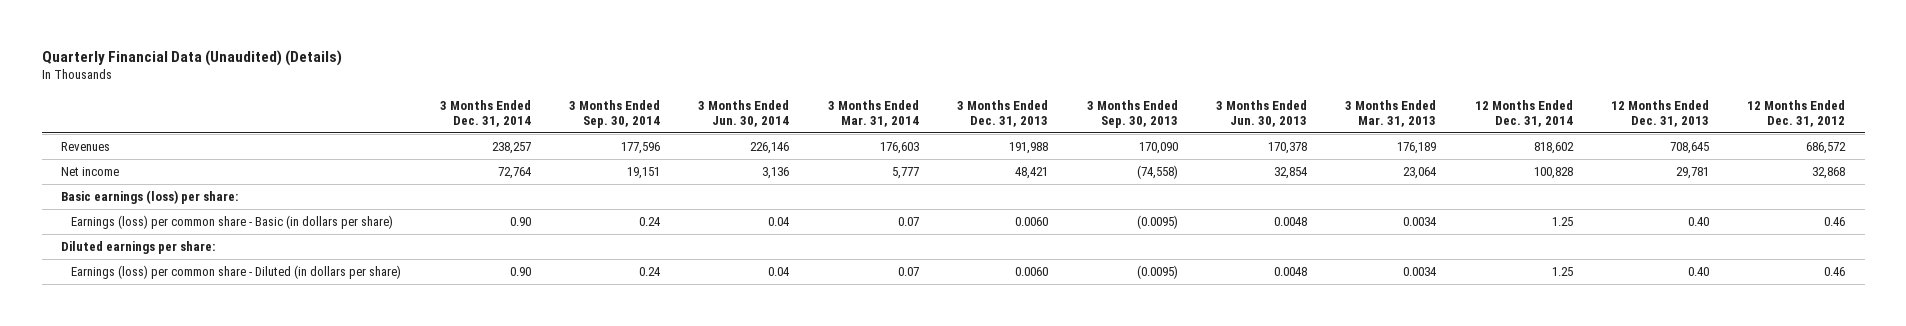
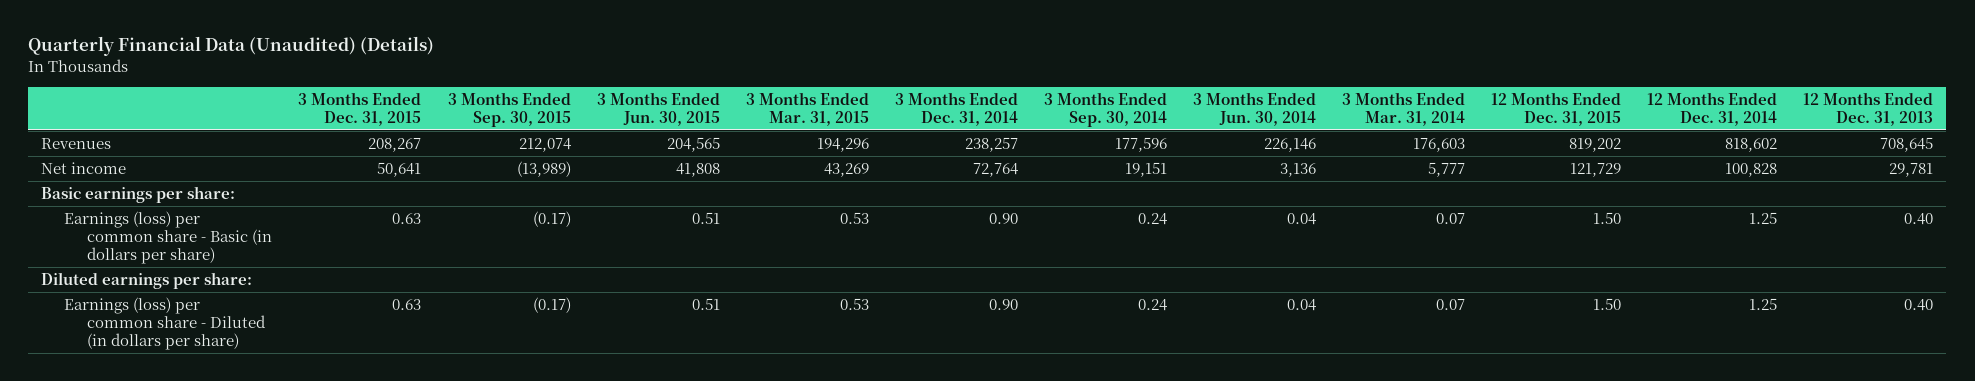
- | 3 Months Ended Dec. 31, 2014 | 3 Months Ended Sep. 30, 2014 | 3 Months Ended Jun. 30, 2014 | 3 Months Ended Mar. 31, 2014 | 3 Months Ended Dec. 31, 2013 | 3 Months Ended Sep. 30, 2013 | 3 Months Ended Jun. 30, 2013 | 3 Months Ended Mar. 31, 2013 | 12 Months Ended Dec. 31, 2014 | 12 Months Ended Dec. 31, 2013 | 12 Months Ended Dec. 31, 2012
+ | 3 Months Ended Dec. 31, 2015 | 3 Months Ended Sep. 30, 2015 | 3 Months Ended Jun. 30, 2015 | 3 Months Ended Mar. 31, 2015 | 3 Months Ended Dec. 31, 2014 | 3 Months Ended Sep. 30, 2014 | 3 Months Ended Jun. 30, 2014 | 3 Months Ended Mar. 31, 2014 | 12 Months Ended Dec. 31, 2015 | 12 Months Ended Dec. 31, 2014 | 12 Months Ended Dec. 31, 2013
- Basic earnings (loss) per share:
+ Basic earnings per share:

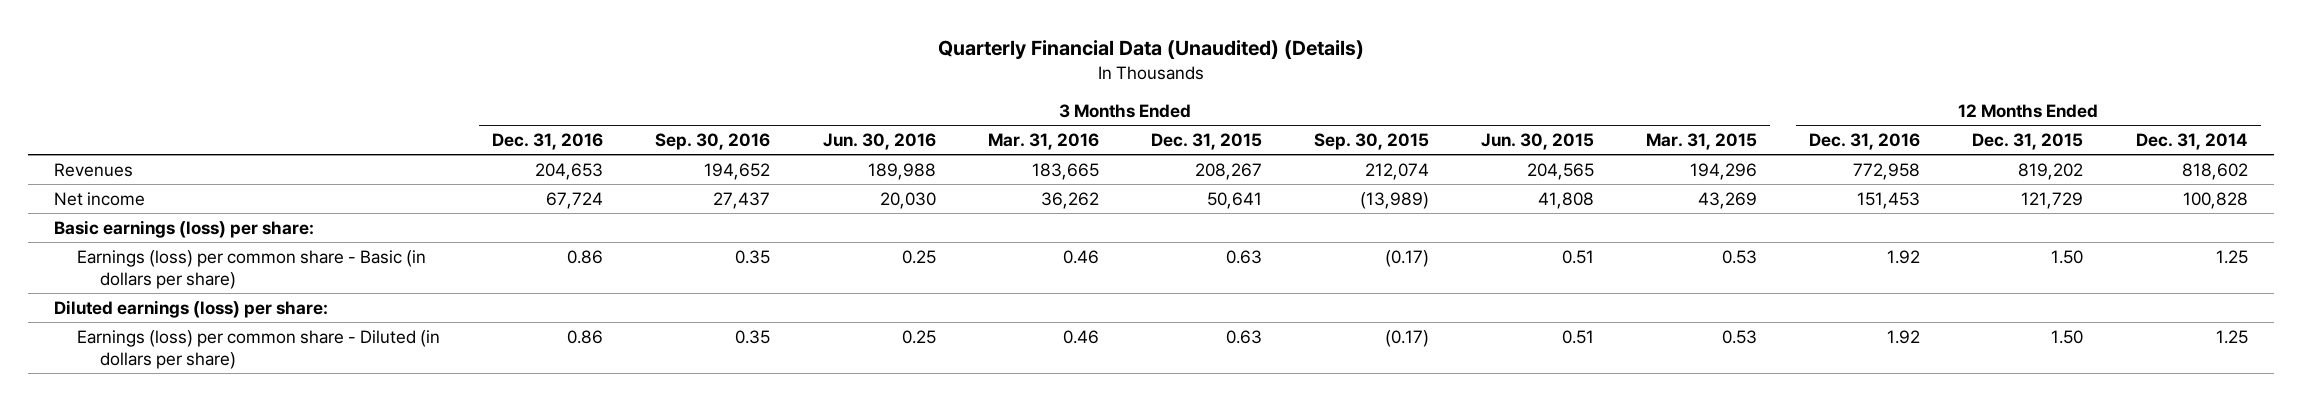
- | 3 Months Ended Dec. 31, 2015 | 3 Months Ended Sep. 30, 2015 | 3 Months Ended Jun. 30, 2015 | 3 Months Ended Mar. 31, 2015 | 3 Months Ended Dec. 31, 2014 | 3 Months Ended Sep. 30, 2014 | 3 Months Ended Jun. 30, 2014 | 3 Months Ended Mar. 31, 2014 | 12 Months Ended Dec. 31, 2015 | 12 Months Ended Dec. 31, 2014 | 12 Months Ended Dec. 31, 2013
+ | 3 Months Ended Dec. 31, 2016 | 3 Months Ended Sep. 30, 2016 | 3 Months Ended Jun. 30, 2016 | 3 Months Ended Mar. 31, 2016 | 3 Months Ended Dec. 31, 2015 | 3 Months Ended Sep. 30, 2015 | 3 Months Ended Jun. 30, 2015 | 3 Months Ended Mar. 31, 2015 | 12 Months Ended Dec. 31, 2016 | 12 Months Ended Dec. 31, 2015 | 12 Months Ended Dec. 31, 2014
- Basic earnings per share:
+ Basic earnings (loss) per share:
- Diluted earnings per share:
+ Diluted earnings (loss) per share:

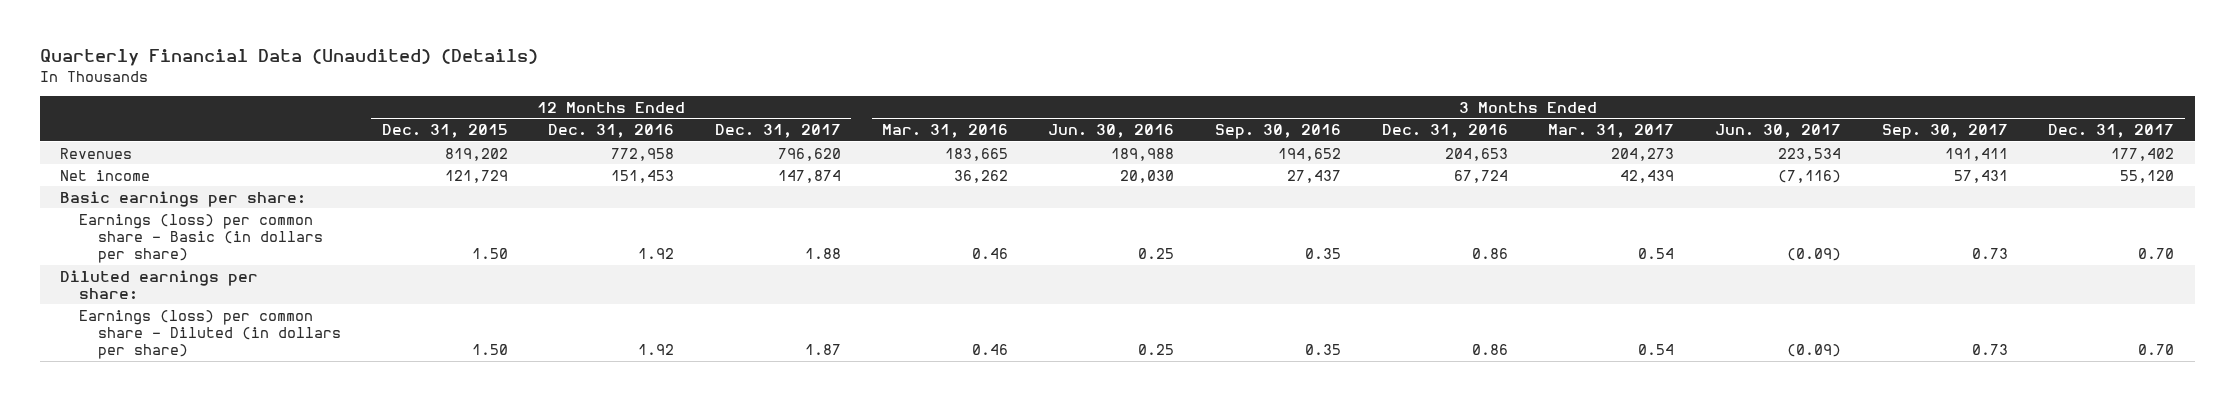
- | 3 Months Ended Dec. 31, 2016 | 3 Months Ended Sep. 30, 2016 | 3 Months Ended Jun. 30, 2016 | 3 Months Ended Mar. 31, 2016 | 3 Months Ended Dec. 31, 2015 | 3 Months Ended Sep. 30, 2015 | 3 Months Ended Jun. 30, 2015 | 3 Months Ended Mar. 31, 2015 | 12 Months Ended Dec. 31, 2016 | 12 Months Ended Dec. 31, 2015 | 12 Months Ended Dec. 31, 2014
+ | 12 Months Ended Dec. 31, 2015 | 12 Months Ended Dec. 31, 2016 | 12 Months Ended Dec. 31, 2017 | 3 Months Ended Mar. 31, 2016 | 3 Months Ended Jun. 30, 2016 | 3 Months Ended Sep. 30, 2016 | 3 Months Ended Dec. 31, 2016 | 3 Months Ended Mar. 31, 2017 | 3 Months Ended Jun. 30, 2017 | 3 Months Ended Sep. 30, 2017 | 3 Months Ended Dec. 31, 2017
- Basic earnings (loss) per share:
+ Basic earnings per share:
- Diluted earnings (loss) per share:
+ Diluted earnings per share:

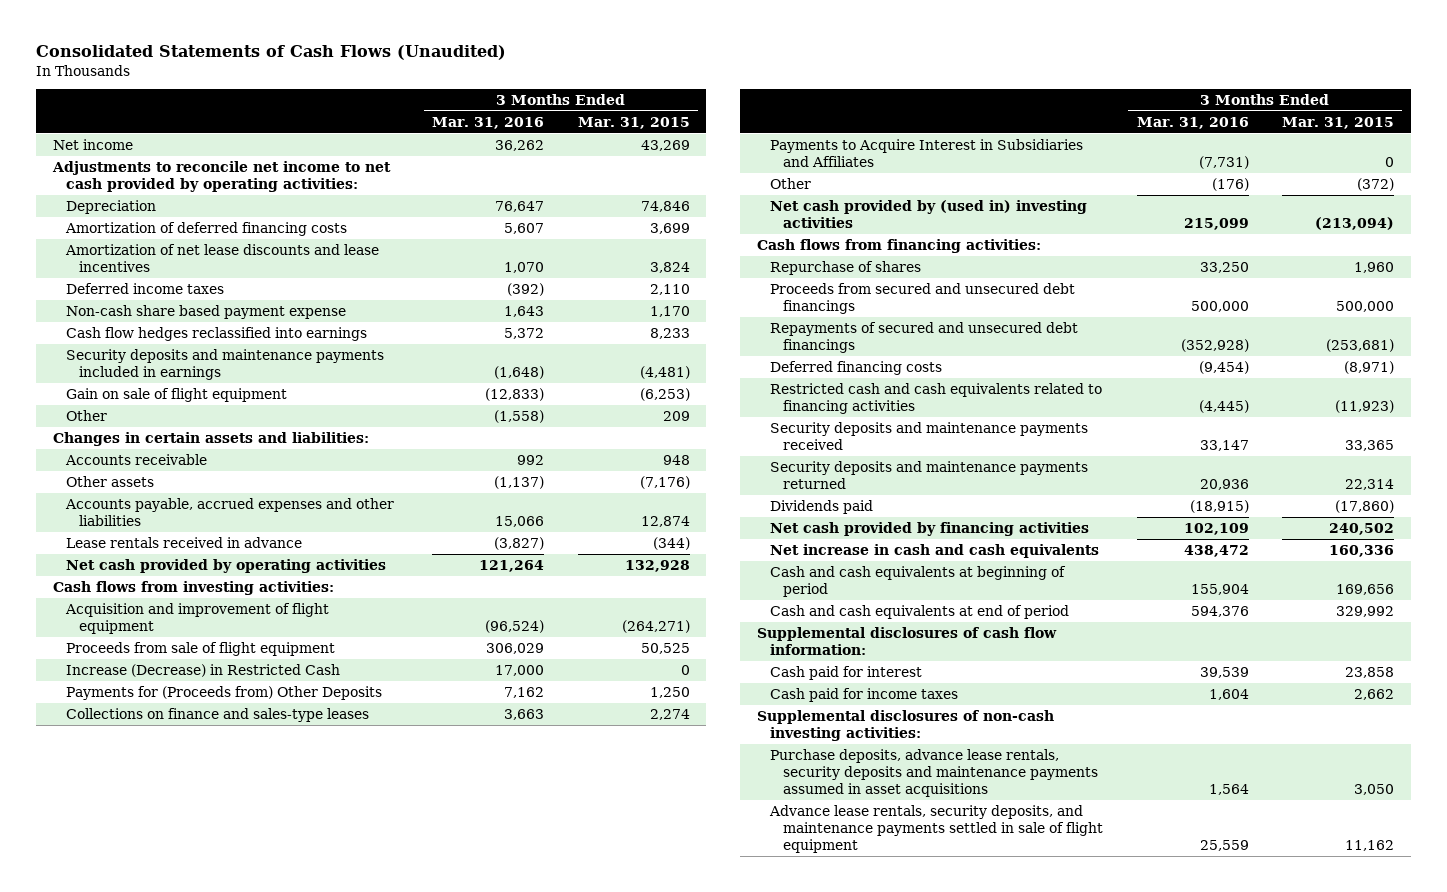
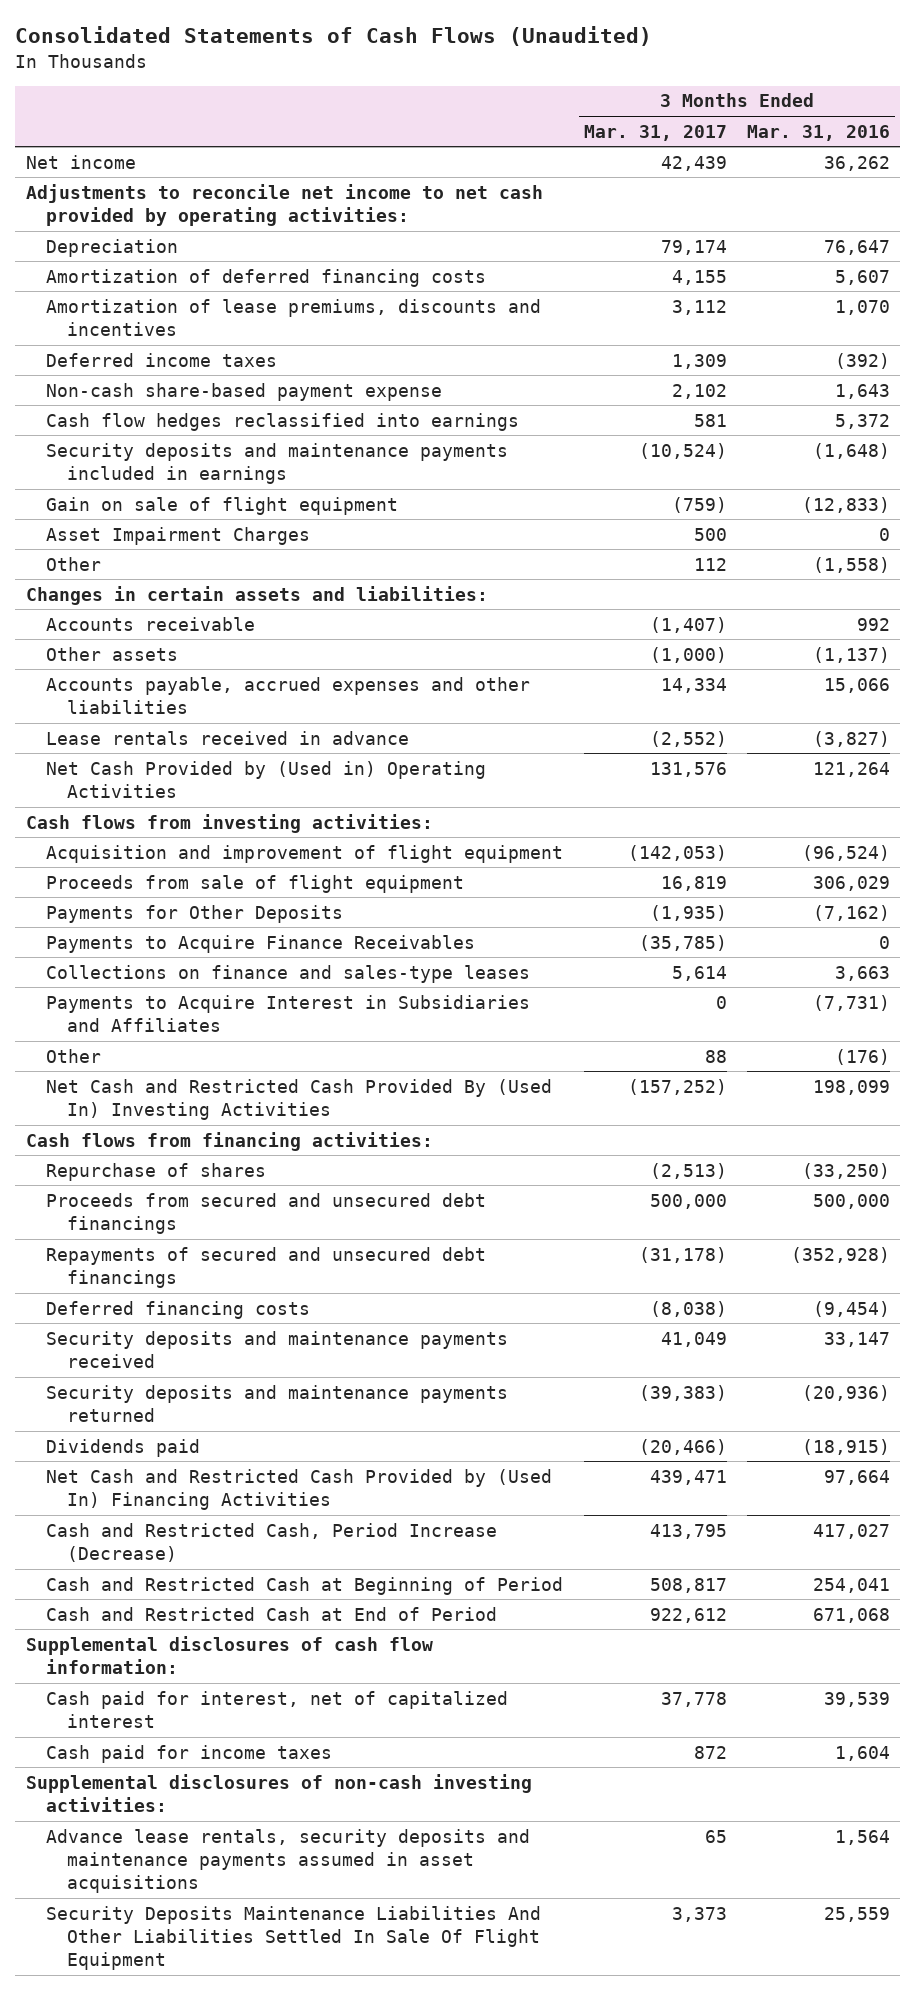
- | 3 Months Ended Mar. 31, 2016 | 3 Months Ended Mar. 31, 2015
+ | 3 Months Ended Mar. 31, 2017 | 3 Months Ended Mar. 31, 2016
- Amortization of net lease discounts and lease incentives | 1,070 | 3,824
+ Amortization of lease premiums, discounts and incentives | 3,112 | 1,070
- Non-cash share based payment expense | 1,643 | 1,170
+ Non-cash share-based payment expense | 2,102 | 1,643
+ Asset Impairment Charges | 500 | 0
- Net cash provided by operating activities | 121,264 | 132,928
+ Net Cash Provided by (Used in) Operating Activities | 131,576 | 121,264
- Increase (Decrease) in Restricted Cash | 17,000 | 0
- Payments for (Proceeds from) Other Deposits | 7,162 | 1,250
+ Payments for Other Deposits | (1,935) | (7,162)
+ Payments to Acquire Finance Receivables | (35,785) | 0
- Net cash provided by (used in) investing activities | 215,099 | (213,094)
+ Net Cash and Restricted Cash Provided By (Used In) Investing Activities | (157,252) | 198,099
- Repurchase of shares | 33,250 | 1,960
+ Repurchase of shares | (2,513) | (33,250)
- Restricted cash and cash equivalents related to financing activities | (4,445) | (11,923)
- Security deposits and maintenance payments returned | 20,936 | 22,314
+ Security deposits and maintenance payments returned | (39,383) | (20,936)
- Net cash provided by financing activities | 102,109 | 240,502
- Net increase in cash and cash equivalents | 438,472 | 160,336
- Cash and cash equivalents at beginning of period | 155,904 | 169,656
- Cash and cash equivalents at end of period | 594,376 | 329,992
+ Net Cash and Restricted Cash Provided by (Used In) Financing Activities | 439,471 | 97,664
+ Cash and Restricted Cash, Period Increase (Decrease) | 413,795 | 417,027
+ Cash and Restricted Cash at Beginning of Period | 508,817 | 254,041
+ Cash and Restricted Cash at End of Period | 922,612 | 671,068
- Cash paid for interest | 39,539 | 23,858
+ Cash paid for interest, net of capitalized interest | 37,778 | 39,539
- Purchase deposits, advance lease rentals, security deposits and maintenance payments assumed in asset acquisitions | 1,564 | 3,050
- Advance lease rentals, security deposits, and maintenance payments settled in sale of flight equipment | 25,559 | 11,162
+ Advance lease rentals, security deposits and maintenance payments assumed in asset acquisitions | 65 | 1,564
+ Security Deposits Maintenance Liabilities And Other Liabilities Settled In Sale Of Flight Equipment | 3,373 | 25,559

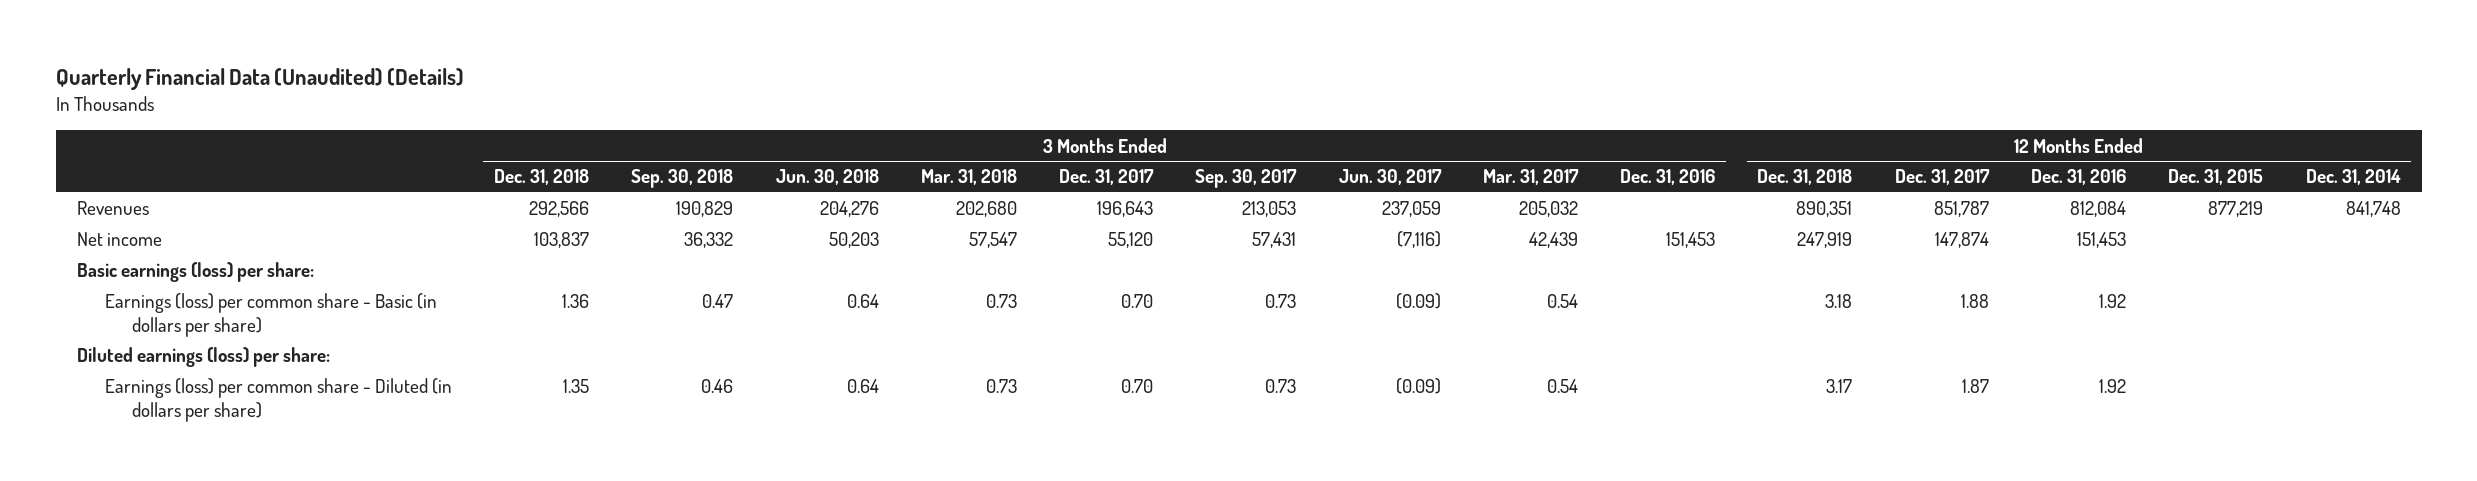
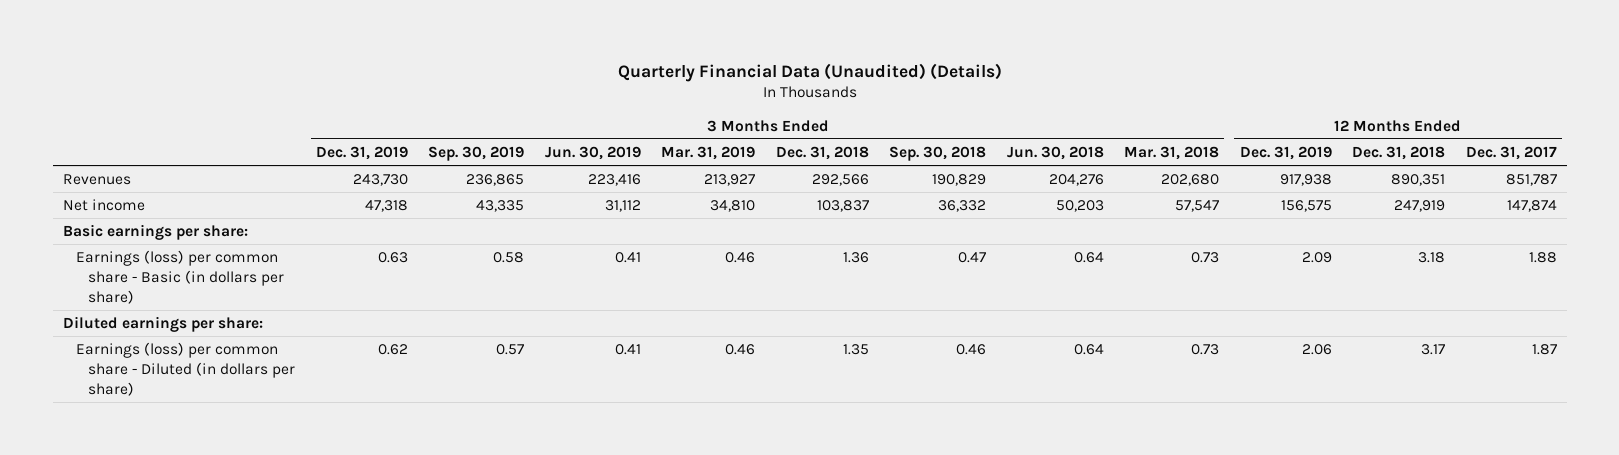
- | 3 Months Ended Dec. 31, 2018 | 3 Months Ended Sep. 30, 2018 | 3 Months Ended Jun. 30, 2018 | 3 Months Ended Mar. 31, 2018 | 3 Months Ended Dec. 31, 2017 | 3 Months Ended Sep. 30, 2017 | 3 Months Ended Jun. 30, 2017 | 3 Months Ended Mar. 31, 2017 | 3 Months Ended Dec. 31, 2016 | 12 Months Ended Dec. 31, 2018 | 12 Months Ended Dec. 31, 2017 | 12 Months Ended Dec. 31, 2016 | 12 Months Ended Dec. 31, 2015 | 12 Months Ended Dec. 31, 2014
+ | 3 Months Ended Dec. 31, 2019 | 3 Months Ended Sep. 30, 2019 | 3 Months Ended Jun. 30, 2019 | 3 Months Ended Mar. 31, 2019 | 3 Months Ended Dec. 31, 2018 | 3 Months Ended Sep. 30, 2018 | 3 Months Ended Jun. 30, 2018 | 3 Months Ended Mar. 31, 2018 | 12 Months Ended Dec. 31, 2019 | 12 Months Ended Dec. 31, 2018 | 12 Months Ended Dec. 31, 2017
- Basic earnings (loss) per share:
+ Basic earnings per share:
- Diluted earnings (loss) per share:
+ Diluted earnings per share:

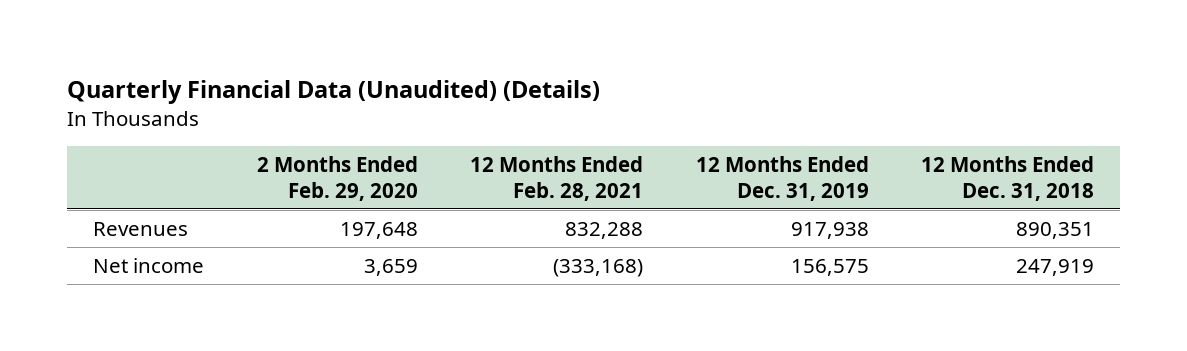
- | 3 Months Ended Dec. 31, 2019 | 3 Months Ended Sep. 30, 2019 | 3 Months Ended Jun. 30, 2019 | 3 Months Ended Mar. 31, 2019 | 3 Months Ended Dec. 31, 2018 | 3 Months Ended Sep. 30, 2018 | 3 Months Ended Jun. 30, 2018 | 3 Months Ended Mar. 31, 2018 | 12 Months Ended Dec. 31, 2019 | 12 Months Ended Dec. 31, 2018 | 12 Months Ended Dec. 31, 2017
+ | 2 Months Ended Feb. 29, 2020 | 12 Months Ended Feb. 28, 2021 | 12 Months Ended Dec. 31, 2019 | 12 Months Ended Dec. 31, 2018
- Basic earnings per share:
- Earnings (loss) per common share - Basic (in dollars per share) | 0.63 | 0.58 | 0.41 | 0.46 | 1.36 | 0.47 | 0.64 | 0.73 | 2.09 | 3.18 | 1.88
- Diluted earnings per share:
- Earnings (loss) per common share - Diluted (in dollars per share) | 0.62 | 0.57 | 0.41 | 0.46 | 1.35 | 0.46 | 0.64 | 0.73 | 2.06 | 3.17 | 1.87

